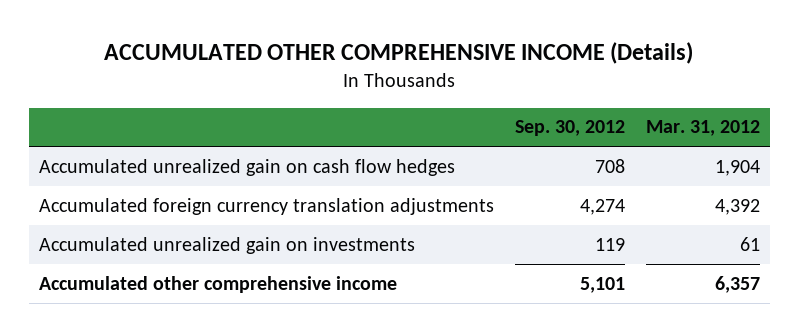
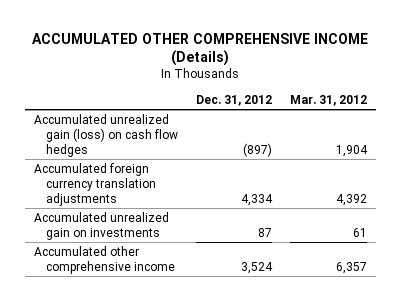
- | Sep. 30, 2012 | Mar. 31, 2012
+ | Dec. 31, 2012 | Mar. 31, 2012
- Accumulated unrealized gain on cash flow hedges | 708 | 1,904
+ Accumulated unrealized gain (loss) on cash flow hedges | (897) | 1,904

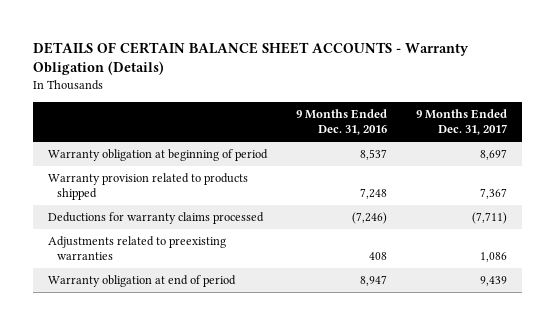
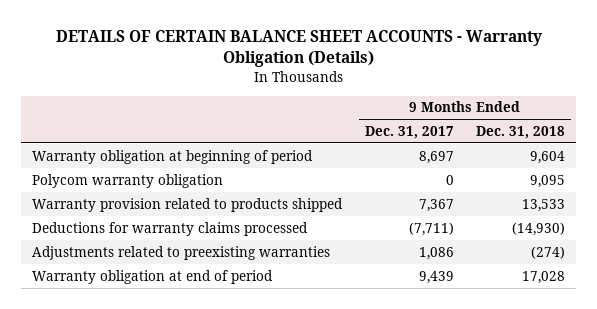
- | 9 Months Ended Dec. 31, 2016 | 9 Months Ended Dec. 31, 2017
+ | 9 Months Ended Dec. 31, 2017 | 9 Months Ended Dec. 31, 2018
+ Polycom warranty obligation | 0 | 9,095

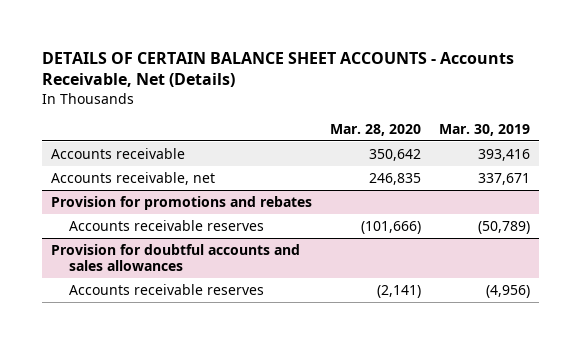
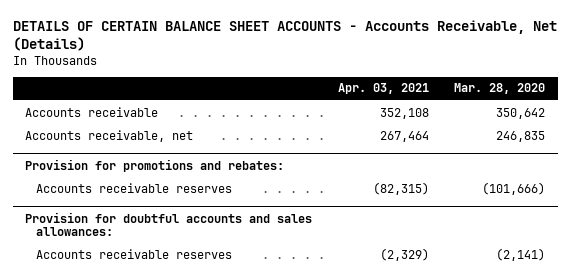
- | Mar. 28, 2020 | Mar. 30, 2019
+ | Apr. 03, 2021 | Mar. 28, 2020
- Provision for promotions and rebates
+ Provision for promotions and rebates:
- Provision for doubtful accounts and sales allowances
+ Provision for doubtful accounts and sales allowances:

